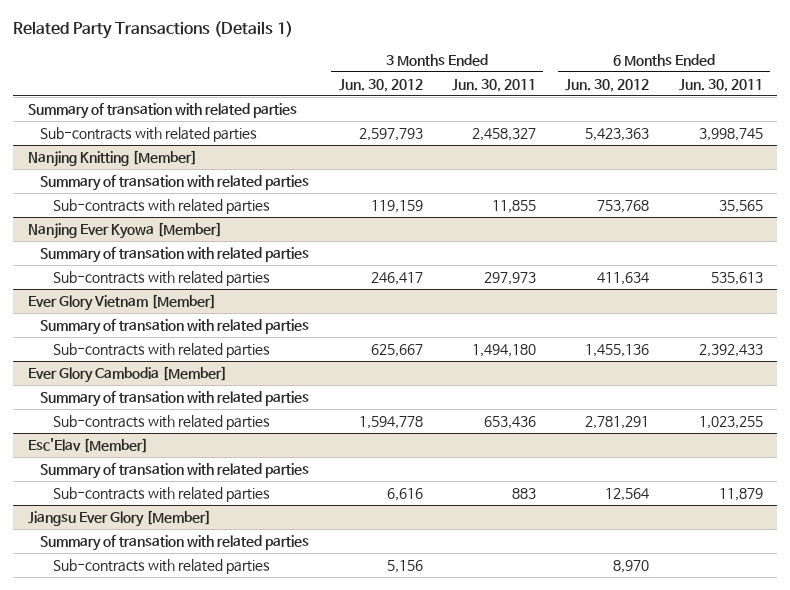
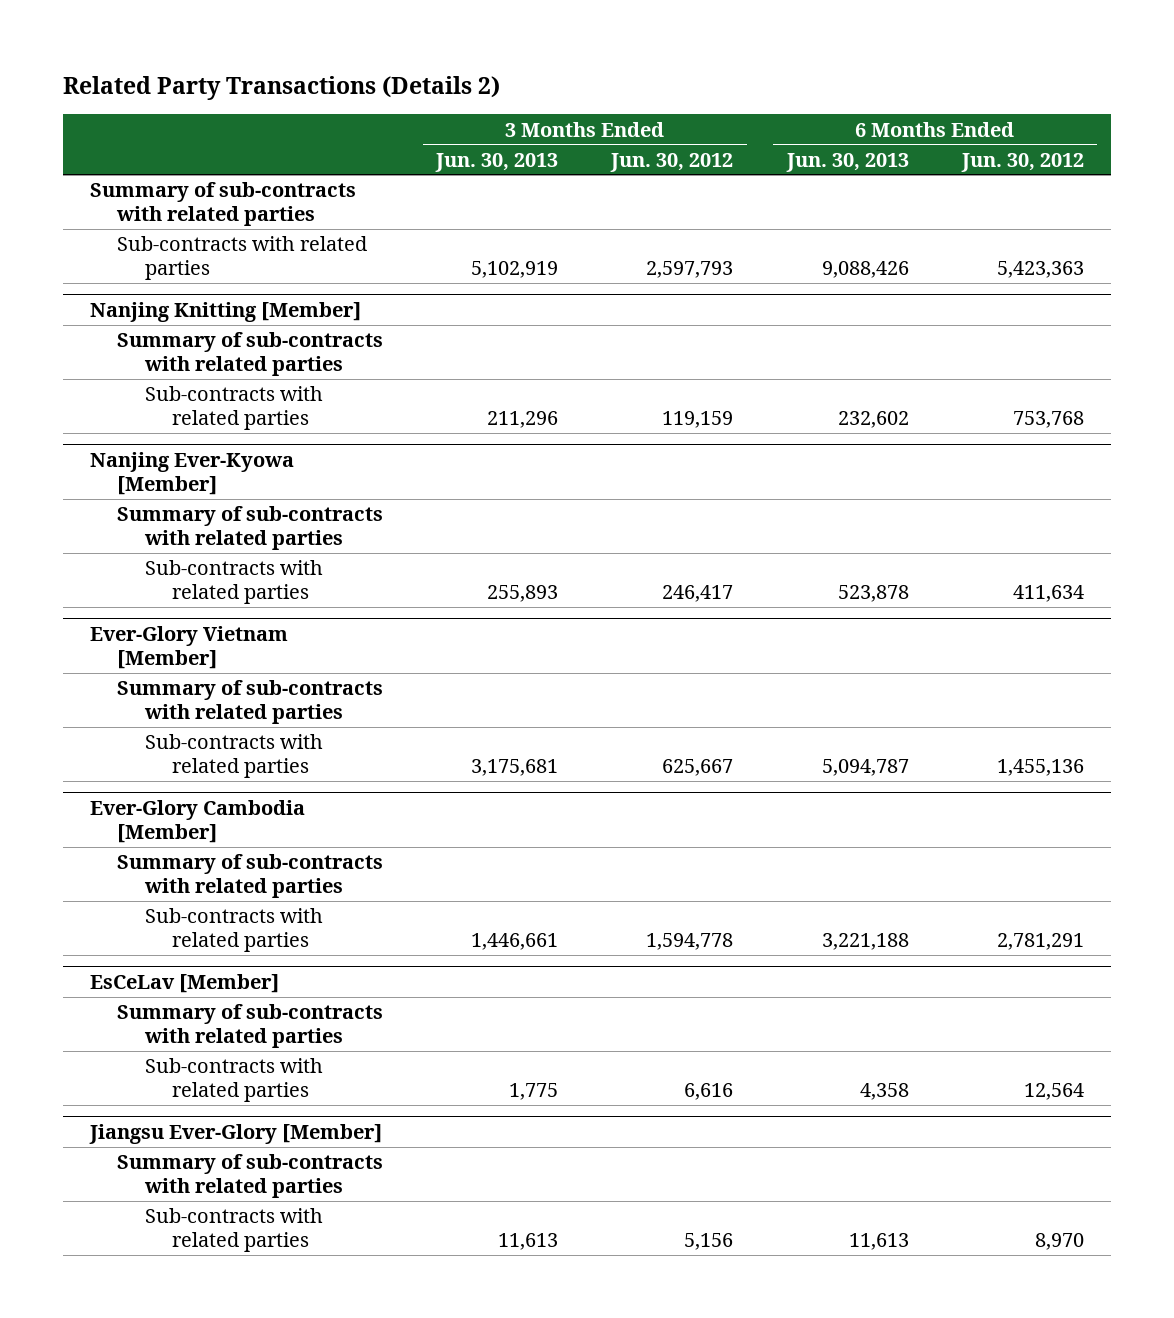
- Related Party Transactions (Details 1)
+ Related Party Transactions (Details 2)
- | 3 Months Ended Jun. 30, 2012 | 3 Months Ended Jun. 30, 2011 | 6 Months Ended Jun. 30, 2012 | 6 Months Ended Jun. 30, 2011
+ | 3 Months Ended Jun. 30, 2013 | 3 Months Ended Jun. 30, 2012 | 6 Months Ended Jun. 30, 2013 | 6 Months Ended Jun. 30, 2012
- Summary of transation with related parties
+ Summary of sub-contracts with related parties
@ Nanjing Knitting [Member]
- Summary of transation with related parties
+ Summary of sub-contracts with related parties
- Nanjing Ever Kyowa [Member]
- Summary of transation with related parties
+ Nanjing Ever-Kyowa [Member]
+ Summary of sub-contracts with related parties
- Ever Glory Vietnam [Member]
- Summary of transation with related parties
+ Ever-Glory Vietnam [Member]
+ Summary of sub-contracts with related parties
- Ever Glory Cambodia [Member]
- Summary of transation with related parties
+ Ever-Glory Cambodia [Member]
+ Summary of sub-contracts with related parties
- Esc'Elav [Member]
- Summary of transation with related parties
+ EsCeLav [Member]
+ Summary of sub-contracts with related parties
- Jiangsu Ever Glory [Member]
- Summary of transation with related parties
+ Jiangsu Ever-Glory [Member]
+ Summary of sub-contracts with related parties

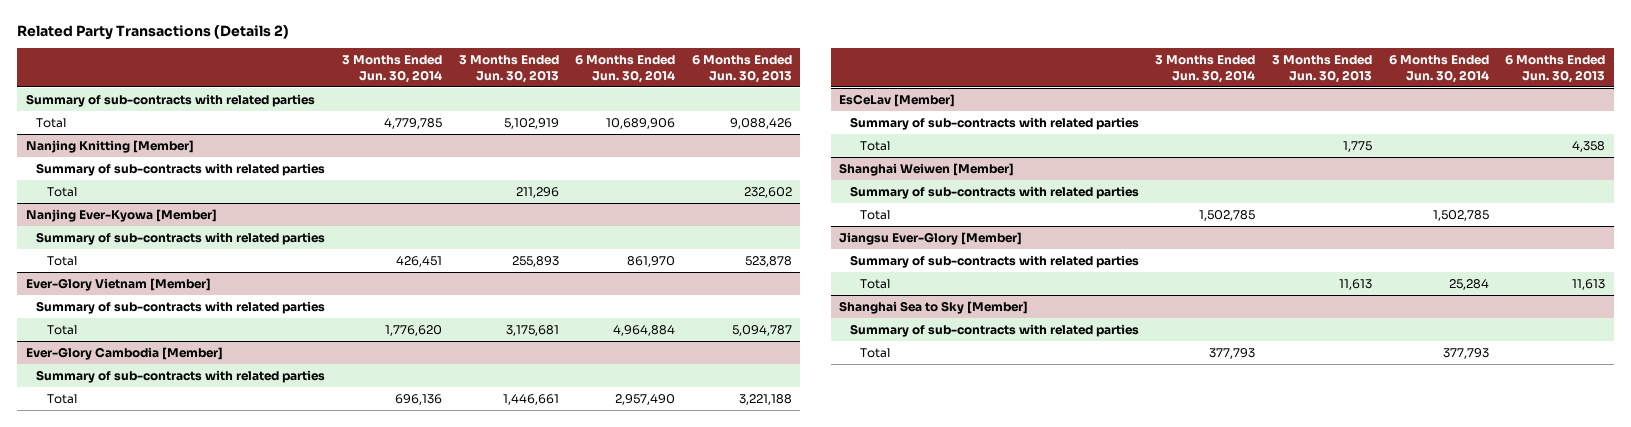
- | 3 Months Ended Jun. 30, 2013 | 3 Months Ended Jun. 30, 2012 | 6 Months Ended Jun. 30, 2013 | 6 Months Ended Jun. 30, 2012
+ | 3 Months Ended Jun. 30, 2014 | 3 Months Ended Jun. 30, 2013 | 6 Months Ended Jun. 30, 2014 | 6 Months Ended Jun. 30, 2013
- Sub-contracts with related parties | 5,102,919 | 2,597,793 | 9,088,426 | 5,423,363
+ Total | 4,779,785 | 5,102,919 | 10,689,906 | 9,088,426
@ Nanjing Knitting [Member]
- Sub-contracts with related parties | 211,296 | 119,159 | 232,602 | 753,768
+ Total | | 211,296 | | 232,602
@ Nanjing Ever-Kyowa [Member]
- Sub-contracts with related parties | 255,893 | 246,417 | 523,878 | 411,634
+ Total | 426,451 | 255,893 | 861,970 | 523,878
@ Ever-Glory Vietnam [Member]
- Sub-contracts with related parties | 3,175,681 | 625,667 | 5,094,787 | 1,455,136
+ Total | 1,776,620 | 3,175,681 | 4,964,884 | 5,094,787
@ Ever-Glory Cambodia [Member]
- Sub-contracts with related parties | 1,446,661 | 1,594,778 | 3,221,188 | 2,781,291
+ Total | 696,136 | 1,446,661 | 2,957,490 | 3,221,188
@ EsCeLav [Member]
- Sub-contracts with related parties | 1,775 | 6,616 | 4,358 | 12,564
+ Total | | 1,775 | | 4,358
+ Shanghai Weiwen [Member]
+ Summary of sub-contracts with related parties
+ Total | 1,502,785 | | 1,502,785 |
@ Jiangsu Ever-Glory [Member]
- Sub-contracts with related parties | 11,613 | 5,156 | 11,613 | 8,970
+ Total | | 11,613 | 25,284 | 11,613
+ Shanghai Sea to Sky [Member]
+ Summary of sub-contracts with related parties
+ Total | 377,793 | | 377,793 |

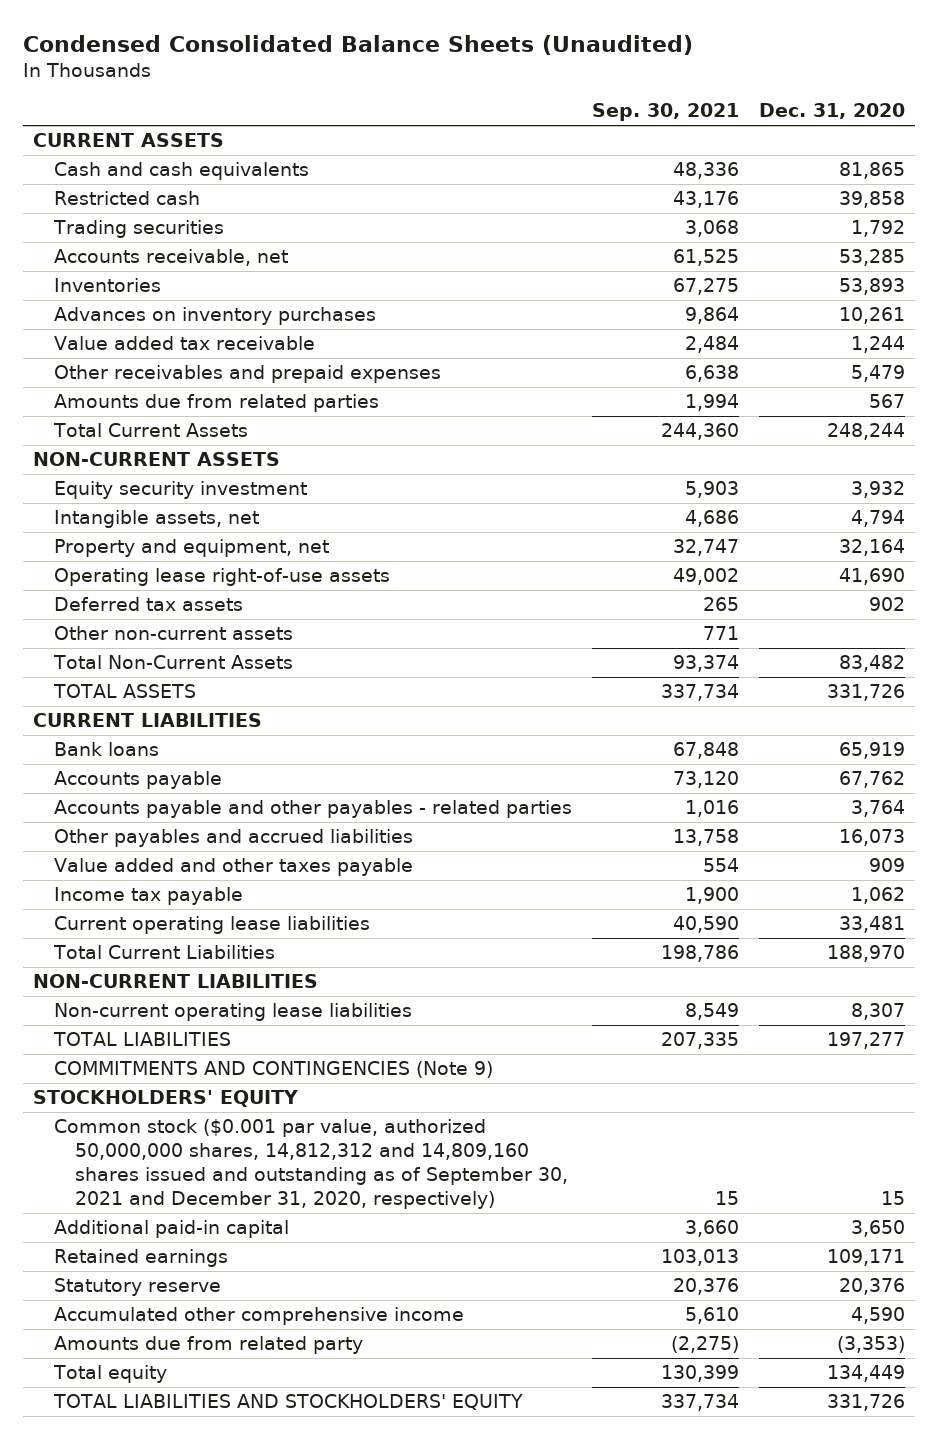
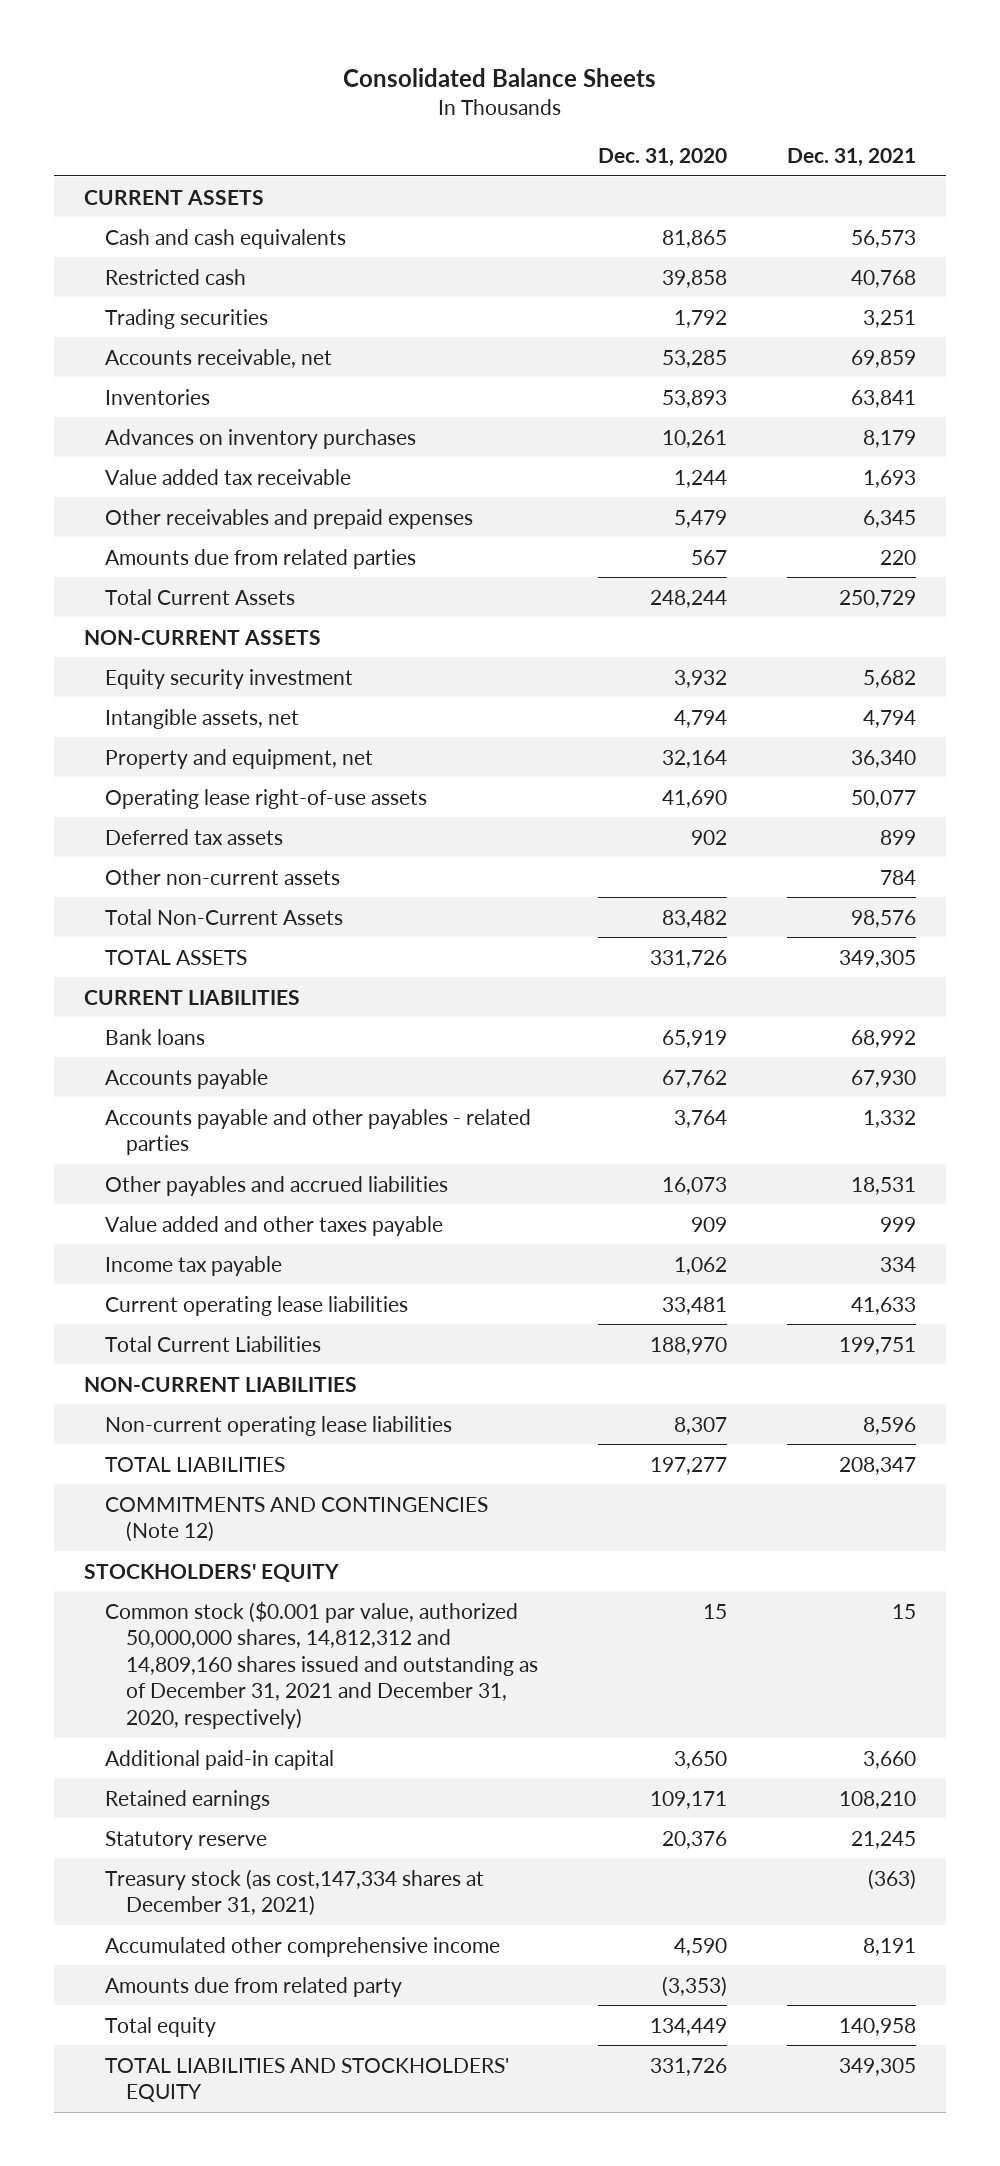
- Condensed Consolidated Balance Sheets (Unaudited)
+ Consolidated Balance Sheets
- | Sep. 30, 2021 | Dec. 31, 2020
+ | Dec. 31, 2020 | Dec. 31, 2021
- COMMITMENTS AND CONTINGENCIES (Note 9)
+ COMMITMENTS AND CONTINGENCIES (Note 12)
- Common stock ($0.001 par value, authorized 50,000,000 shares, 14,812,312 and 14,809,160 shares issued and outstanding as of September 30, 2021 and December 31, 2020, respectively) | 15 | 15
+ Common stock ($0.001 par value, authorized 50,000,000 shares, 14,812,312 and 14,809,160 shares issued and outstanding as of December 31, 2021 and December 31, 2020, respectively) | 15 | 15
+ Treasury stock (as cost,147,334 shares at December 31, 2021) | | (363)

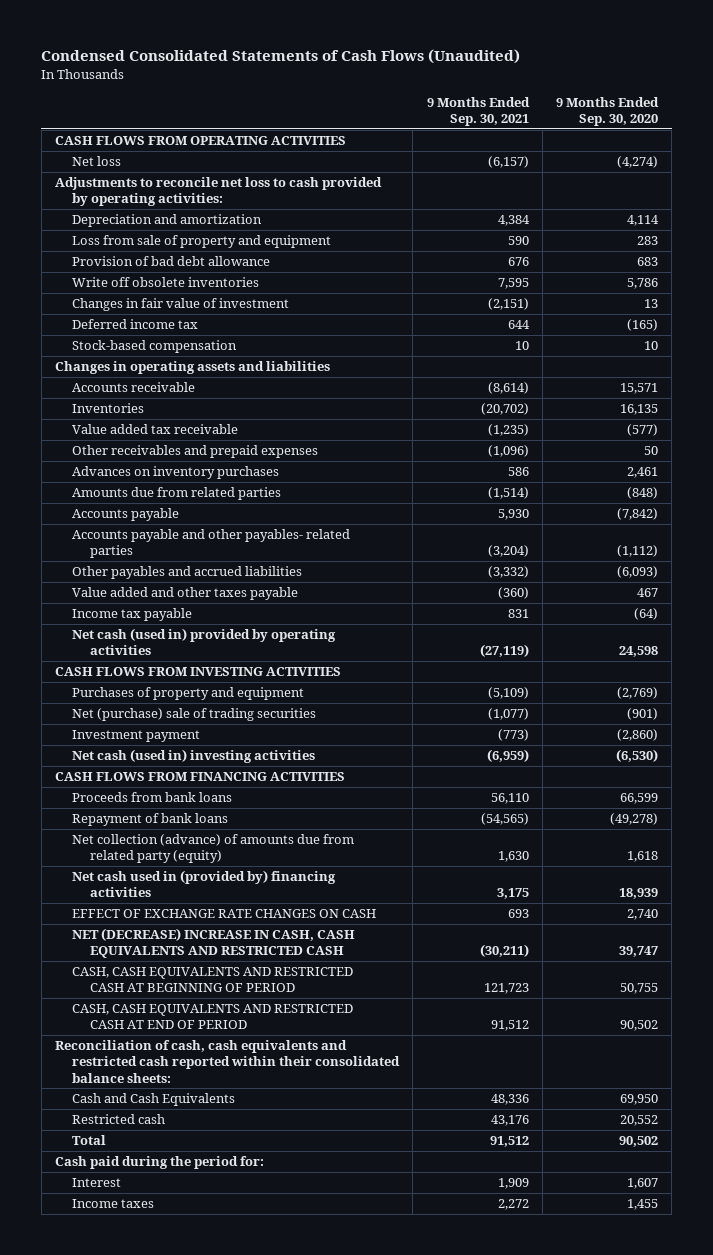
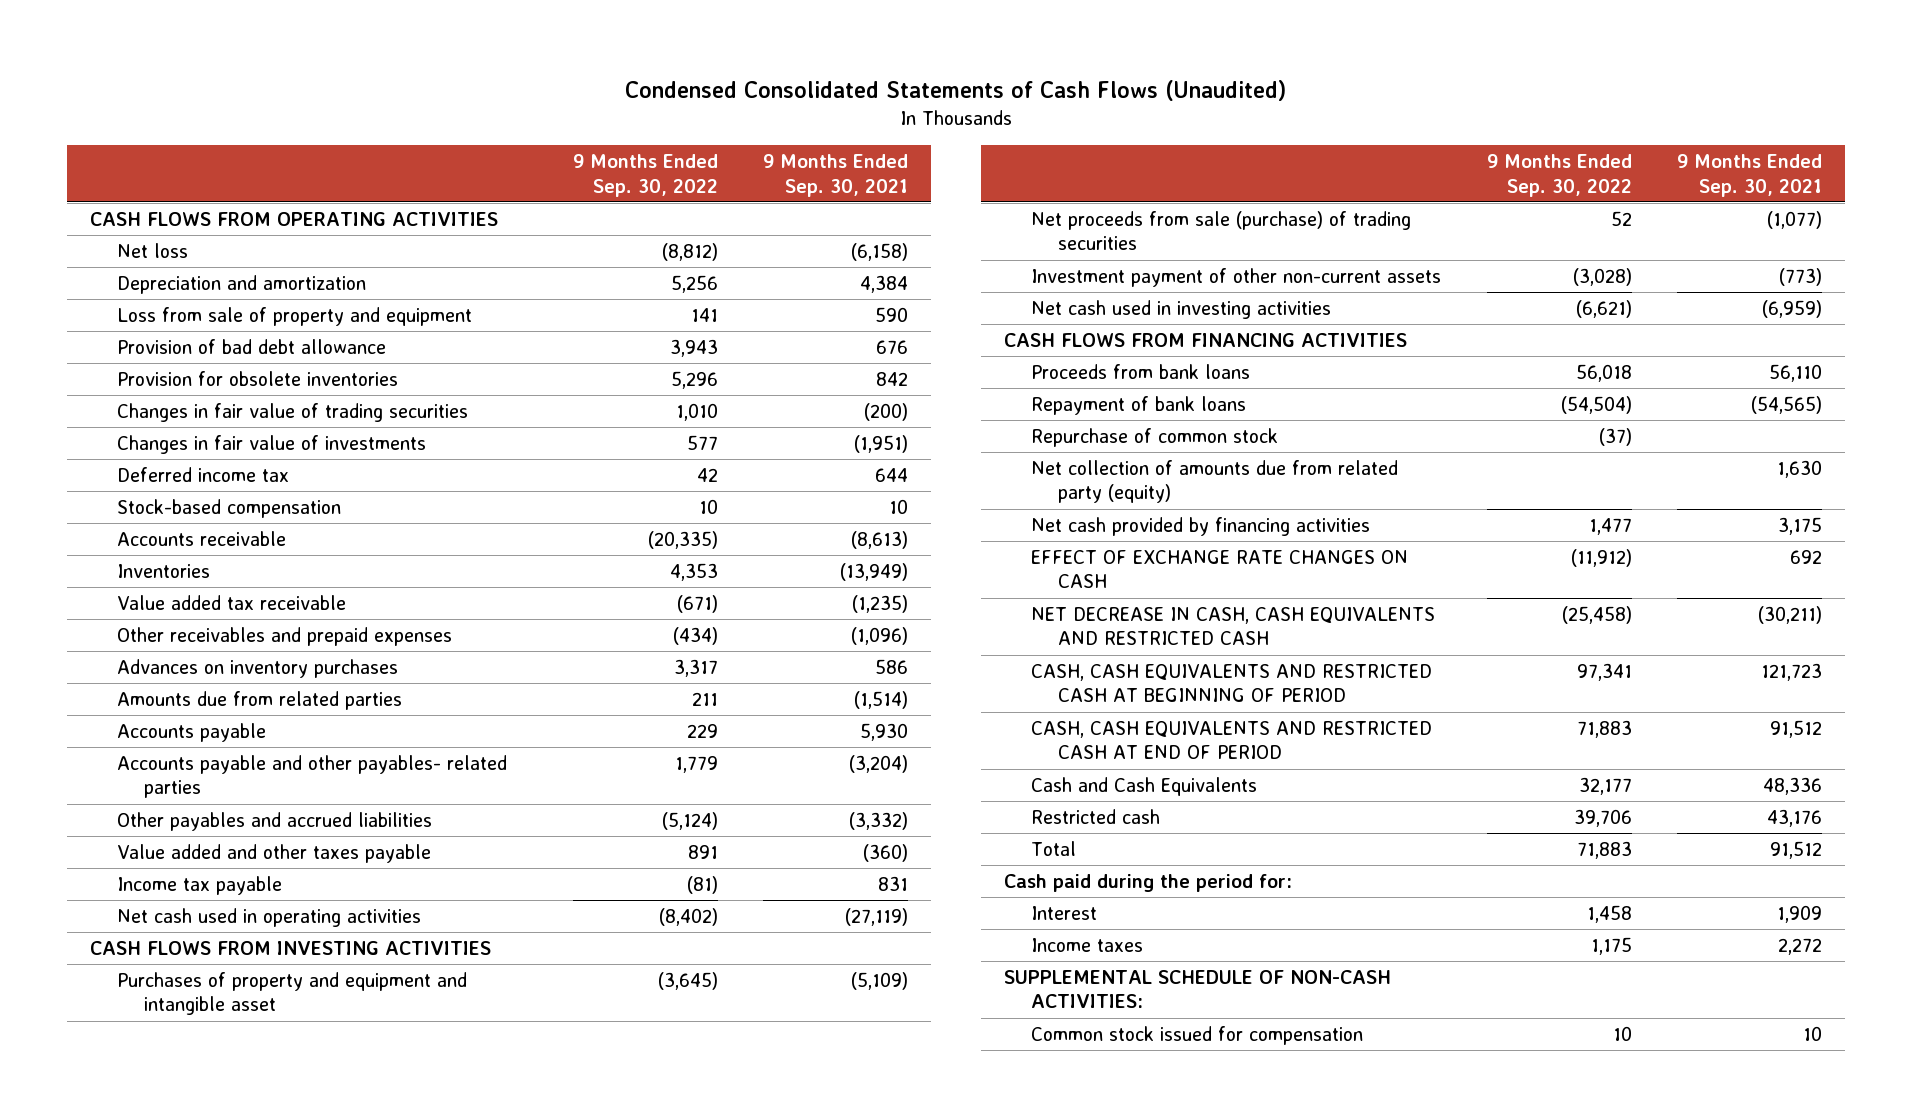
- | 9 Months Ended Sep. 30, 2021 | 9 Months Ended Sep. 30, 2020
+ | 9 Months Ended Sep. 30, 2022 | 9 Months Ended Sep. 30, 2021
- Net loss | (6,157) | (4,274)
- Adjustments to reconcile net loss to cash provided by operating activities:
+ Net loss | (8,812) | (6,158)
- Write off obsolete inventories | 7,595 | 5,786
- Changes in fair value of investment | (2,151) | 13
+ Provision for obsolete inventories | 5,296 | 842
+ Changes in fair value of trading securities | 1,010 | (200)
+ Changes in fair value of investments | 577 | (1,951)
- Changes in operating assets and liabilities
- Accounts receivable | (8,614) | 15,571
- Inventories | (20,702) | 16,135
+ Accounts receivable | (20,335) | (8,613)
+ Inventories | 4,353 | (13,949)
- Net cash (used in) provided by operating activities | (27,119) | 24,598
+ Net cash used in operating activities | (8,402) | (27,119)
- Purchases of property and equipment | (5,109) | (2,769)
- Net (purchase) sale of trading securities | (1,077) | (901)
- Investment payment | (773) | (2,860)
- Net cash (used in) investing activities | (6,959) | (6,530)
+ Purchases of property and equipment and intangible asset | (3,645) | (5,109)
+ Net proceeds from sale (purchase) of trading securities | 52 | (1,077)
+ Investment payment of other non-current assets | (3,028) | (773)
+ Net cash used in investing activities | (6,621) | (6,959)
- Net collection (advance) of amounts due from related party (equity) | 1,630 | 1,618
- Net cash used in (provided by) financing activities | 3,175 | 18,939
- EFFECT OF EXCHANGE RATE CHANGES ON CASH | 693 | 2,740
- NET (DECREASE) INCREASE IN CASH, CASH EQUIVALENTS AND RESTRICTED CASH | (30,211) | 39,747
+ Repurchase of common stock | (37) |
+ Net collection of amounts due from related party (equity) | | 1,630
+ Net cash provided by financing activities | 1,477 | 3,175
+ EFFECT OF EXCHANGE RATE CHANGES ON CASH | (11,912) | 692
+ NET DECREASE IN CASH, CASH EQUIVALENTS AND RESTRICTED CASH | (25,458) | (30,211)
- Reconciliation of cash, cash equivalents and restricted cash reported within their consolidated balance sheets:
+ SUPPLEMENTAL SCHEDULE OF NON-CASH ACTIVITIES:
+ Common stock issued for compensation | 10 | 10

